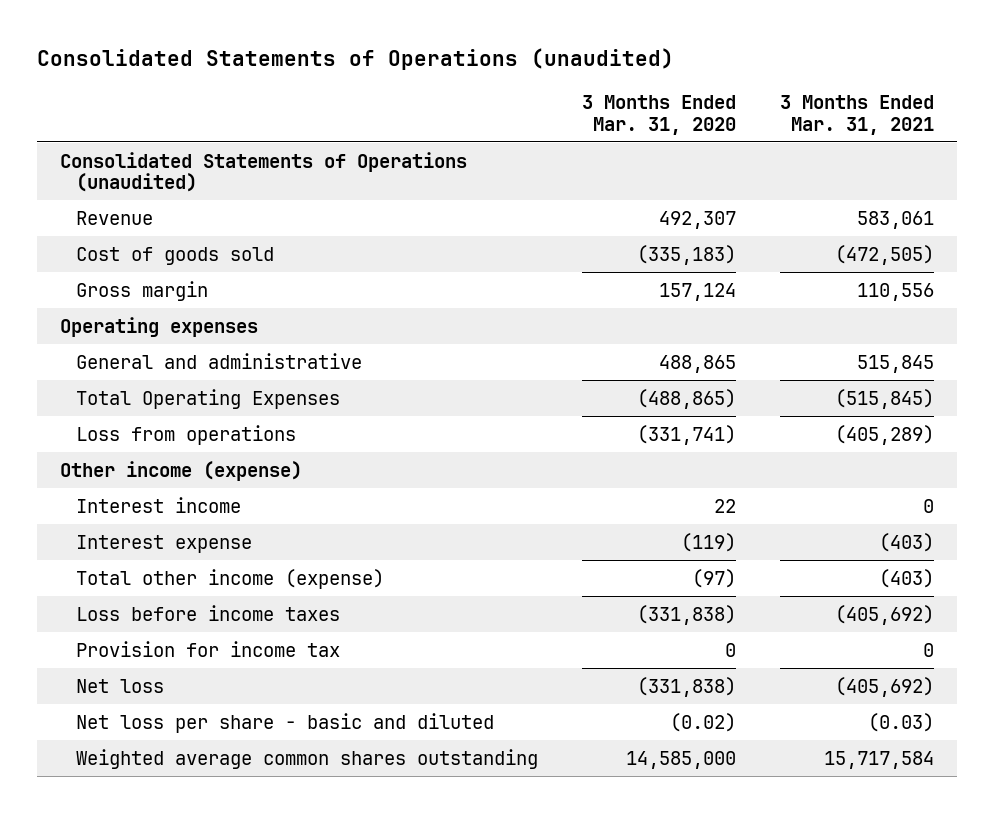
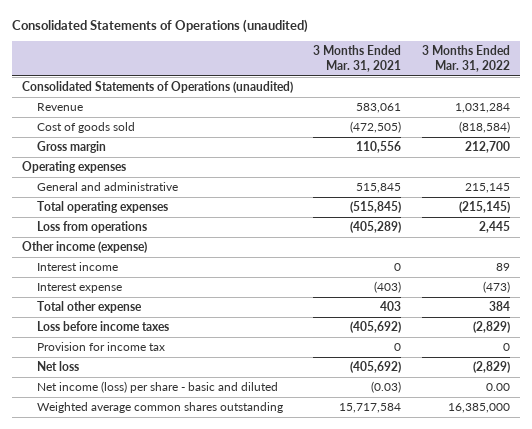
- | 3 Months Ended Mar. 31, 2020 | 3 Months Ended Mar. 31, 2021
+ | 3 Months Ended Mar. 31, 2021 | 3 Months Ended Mar. 31, 2022
- Total Operating Expenses | (488,865) | (515,845)
+ Total operating expenses | (515,845) | (215,145)
- Total other income (expense) | (97) | (403)
+ Total other expense | 403 | 384
- Net loss per share - basic and diluted | (0.02) | (0.03)
+ Net income (loss) per share - basic and diluted | (0.03) | 0.00

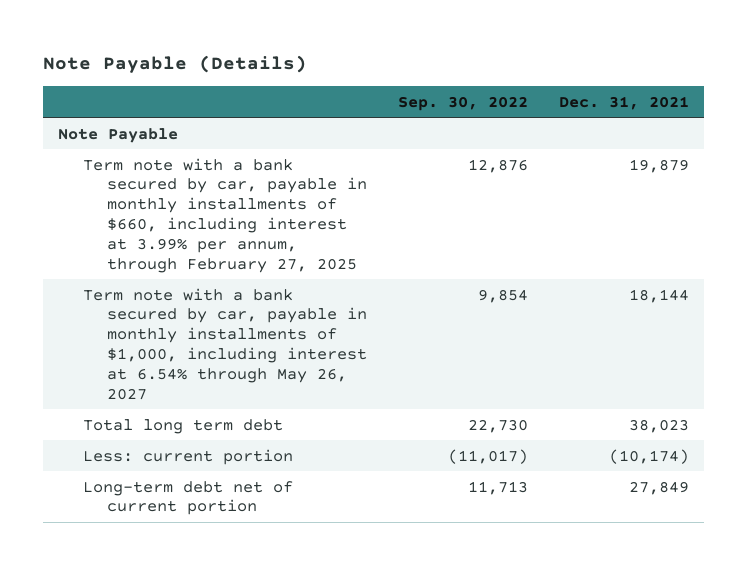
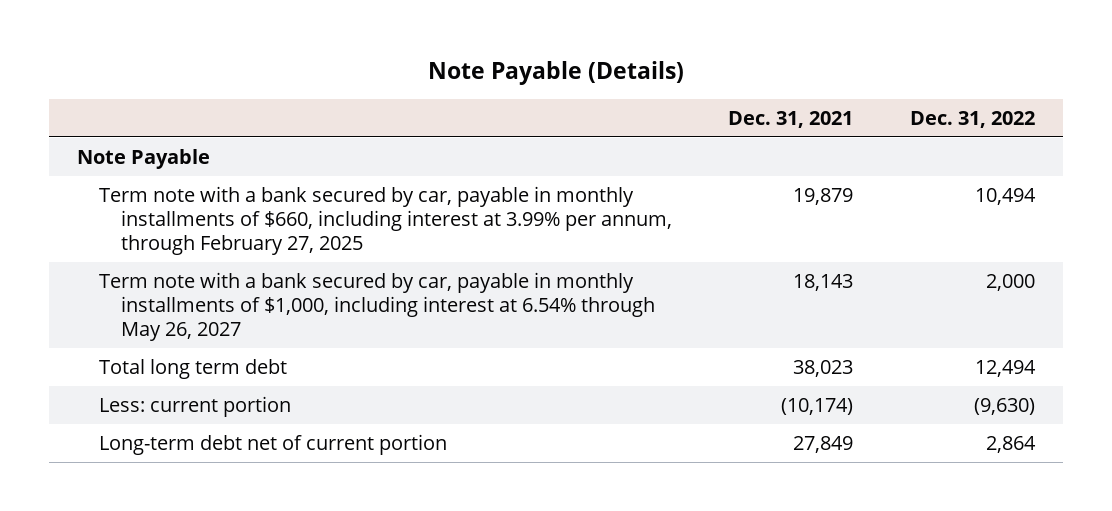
- | Sep. 30, 2022 | Dec. 31, 2021
+ | Dec. 31, 2021 | Dec. 31, 2022
- Term note with a bank secured by car, payable in monthly installments of $1,000, including interest at 6.54% through May 26, 2027 | 9,854 | 18,144
+ Term note with a bank secured by car, payable in monthly installments of $1,000, including interest at 6.54% through May 26, 2027 | 18,143 | 2,000

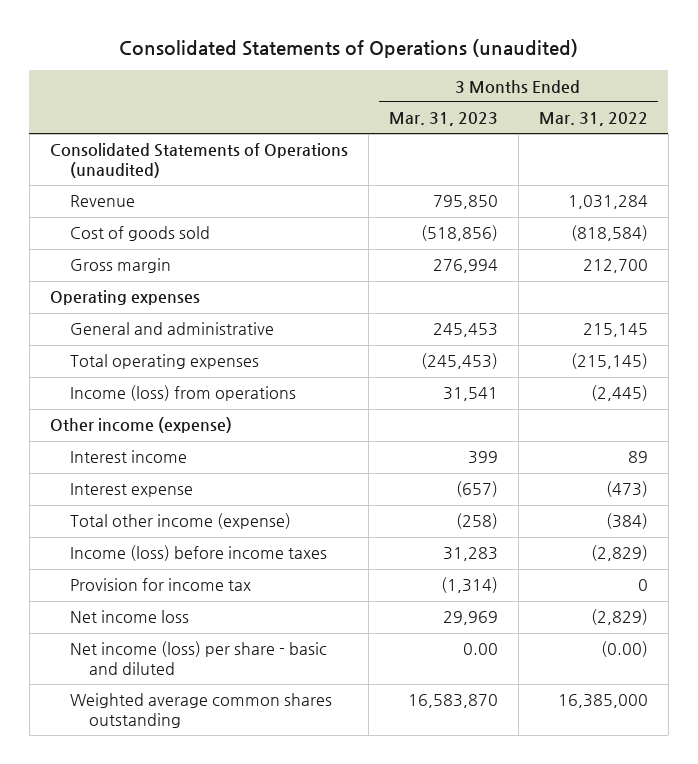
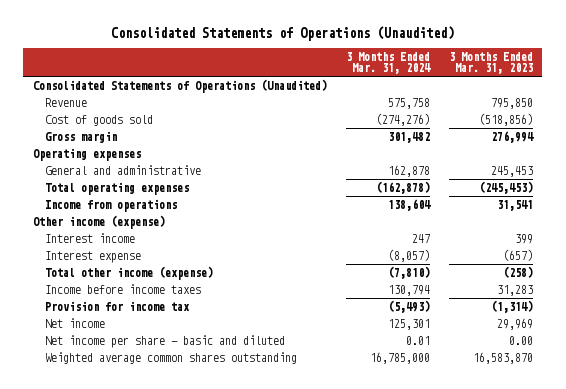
- Consolidated Statements of Operations (unaudited)
+ Consolidated Statements of Operations (Unaudited)
- | 3 Months Ended Mar. 31, 2023 | 3 Months Ended Mar. 31, 2022
+ | 3 Months Ended Mar. 31, 2024 | 3 Months Ended Mar. 31, 2023
- Consolidated Statements of Operations (unaudited)
+ Consolidated Statements of Operations (Unaudited)
- Income (loss) from operations | 31,541 | (2,445)
+ Income from operations | 138,604 | 31,541
- Income (loss) before income taxes | 31,283 | (2,829)
+ Income before income taxes | 130,794 | 31,283
- Net income loss | 29,969 | (2,829)
- Net income (loss) per share - basic and diluted | 0.00 | (0.00)
+ Net income | 125,301 | 29,969
+ Net income per share - basic and diluted | 0.01 | 0.00

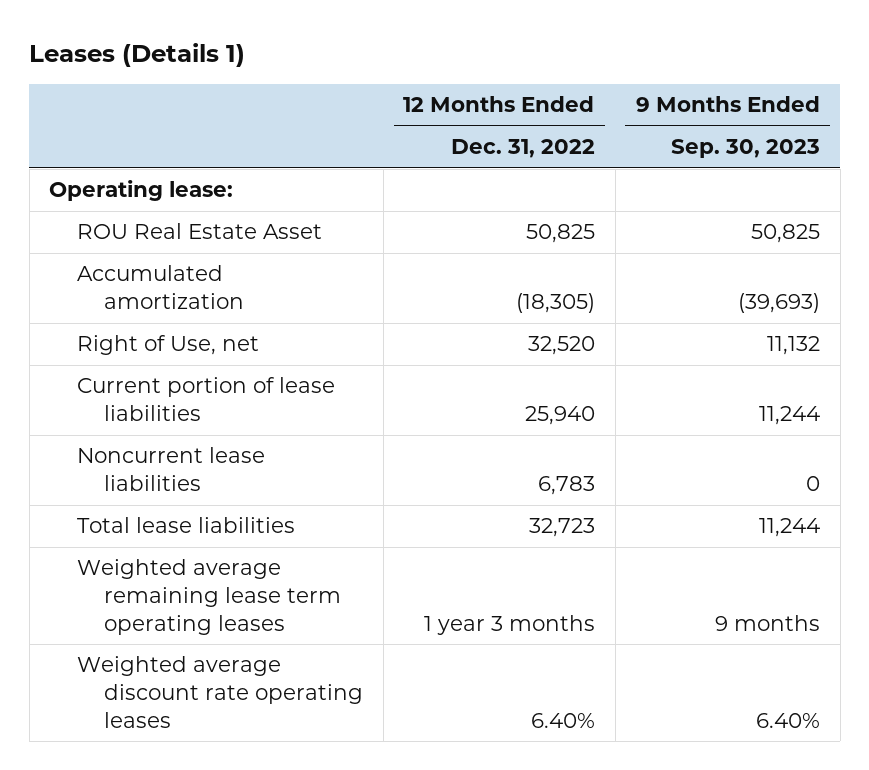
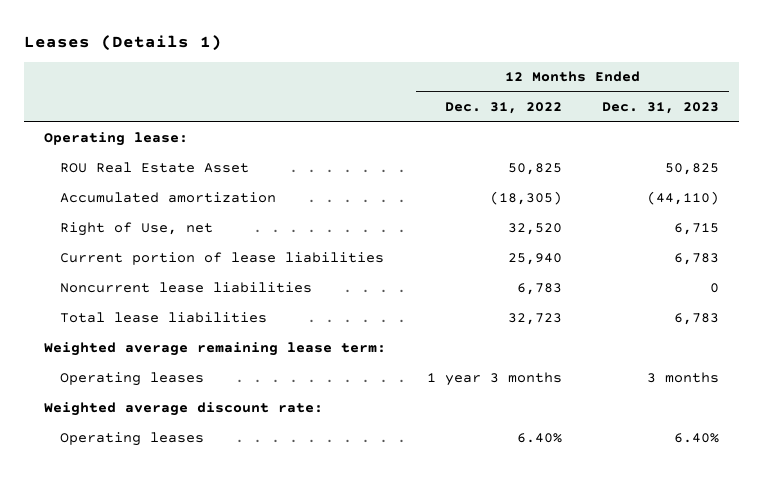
- | 12 Months Ended Dec. 31, 2022 | 9 Months Ended Sep. 30, 2023
+ | 12 Months Ended Dec. 31, 2022 | 12 Months Ended Dec. 31, 2023
- Weighted average remaining lease term operating leases | 1 year 3 months | 9 months
- Weighted average discount rate operating leases | 6.40% | 6.40%
+ Weighted average remaining lease term:
+ Operating leases | 1 year 3 months | 3 months
+ Weighted average discount rate:
+ Operating leases | 6.40% | 6.40%

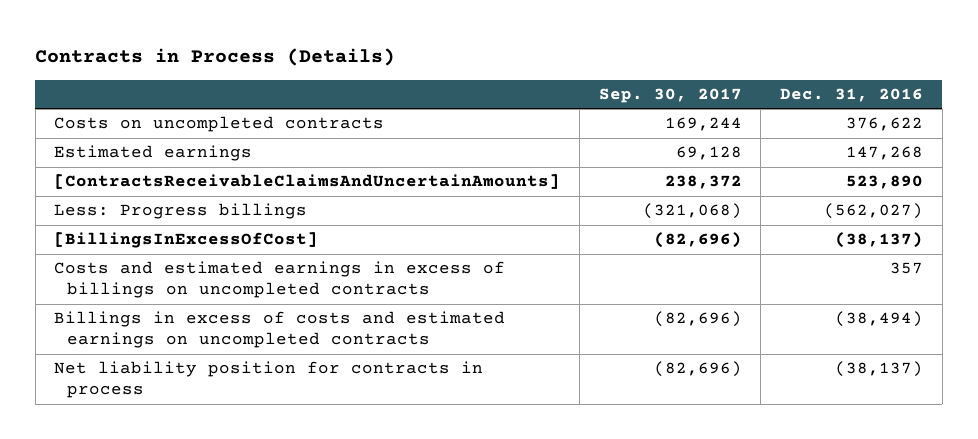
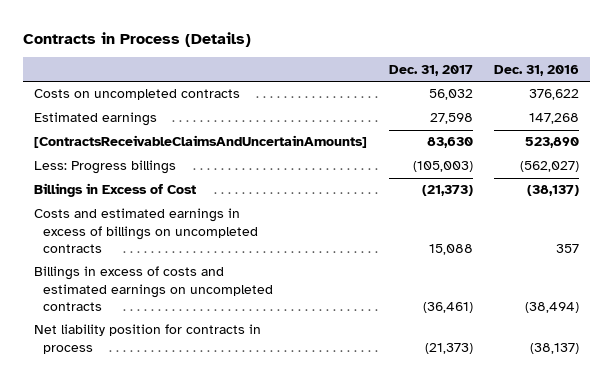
- | Sep. 30, 2017 | Dec. 31, 2016
+ | Dec. 31, 2017 | Dec. 31, 2016
- [BillingsInExcessOfCost] | (82,696) | (38,137)
+ Billings in Excess of Cost | (21,373) | (38,137)

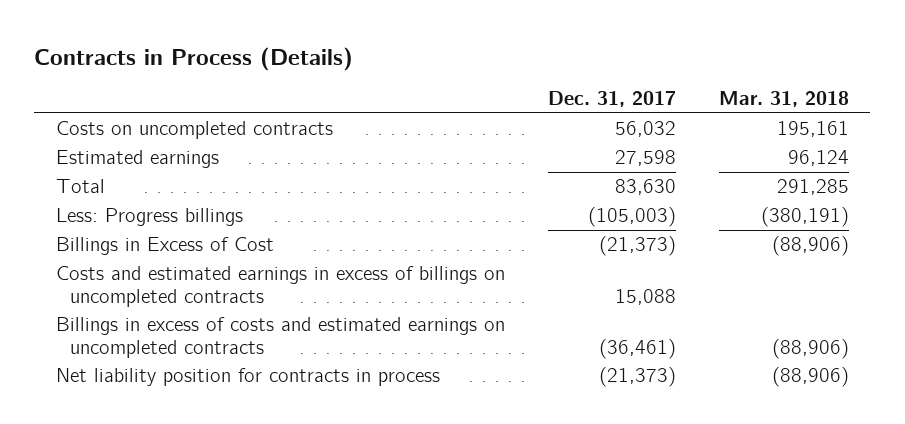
- | Dec. 31, 2017 | Dec. 31, 2016
+ | Dec. 31, 2017 | Mar. 31, 2018
- [ContractsReceivableClaimsAndUncertainAmounts] | 83,630 | 523,890
+ Total | 83,630 | 291,285

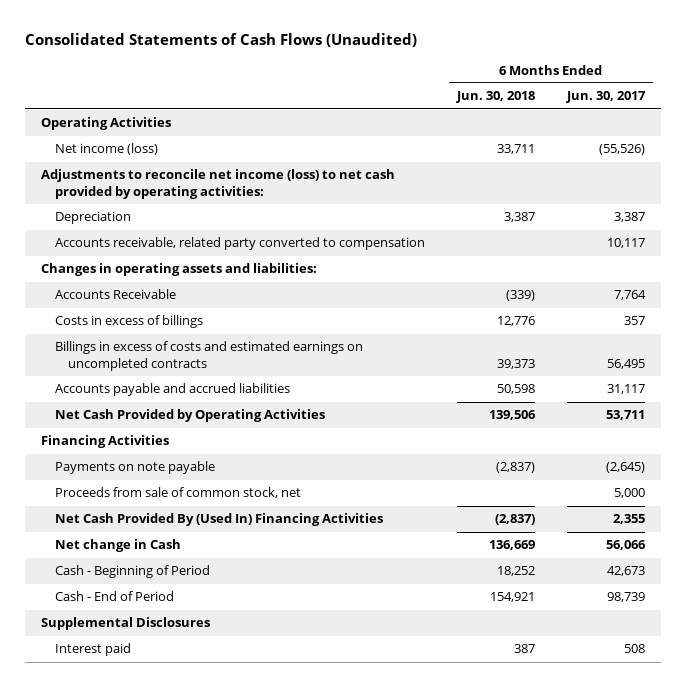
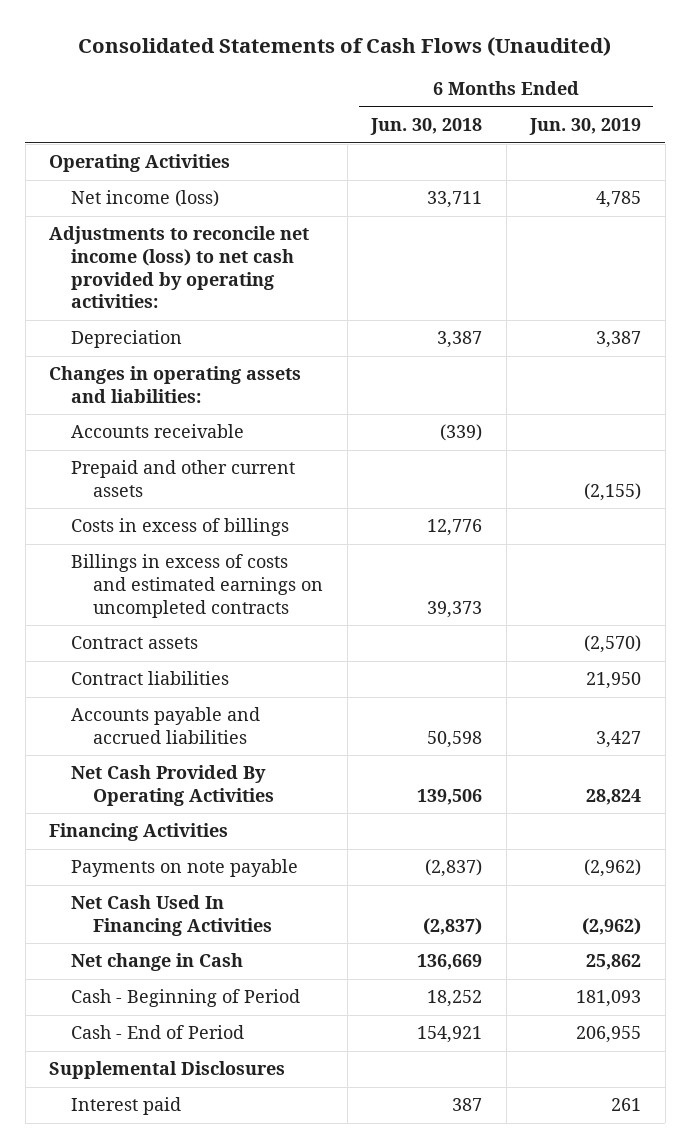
- | 6 Months Ended Jun. 30, 2018 | 6 Months Ended Jun. 30, 2017
+ | 6 Months Ended Jun. 30, 2018 | 6 Months Ended Jun. 30, 2019
- Accounts receivable, related party converted to compensation | | 10,117
- Accounts Receivable | (339) | 7,764
+ Accounts receivable | (339) |
+ Prepaid and other current assets | | (2,155)
+ Contract assets | | (2,570)
+ Contract liabilities | | 21,950
- Net Cash Provided by Operating Activities | 139,506 | 53,711
+ Net Cash Provided By Operating Activities | 139,506 | 28,824
- Proceeds from sale of common stock, net | | 5,000
- Net Cash Provided By (Used In) Financing Activities | (2,837) | 2,355
+ Net Cash Used In Financing Activities | (2,837) | (2,962)

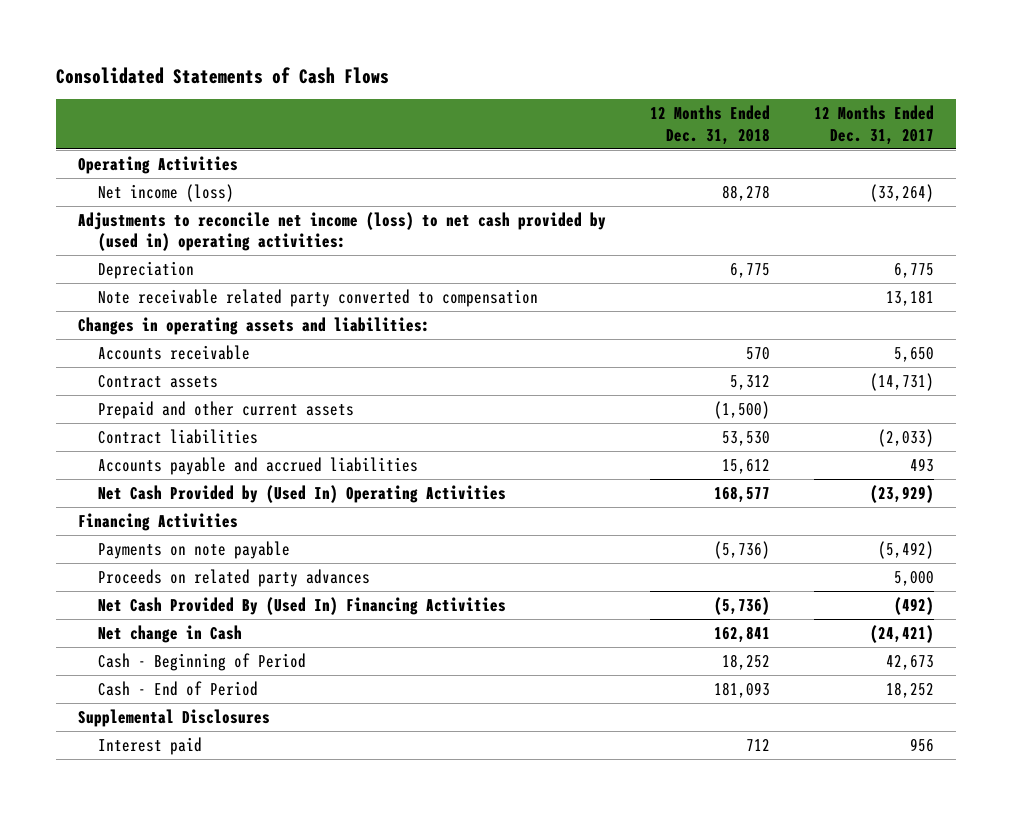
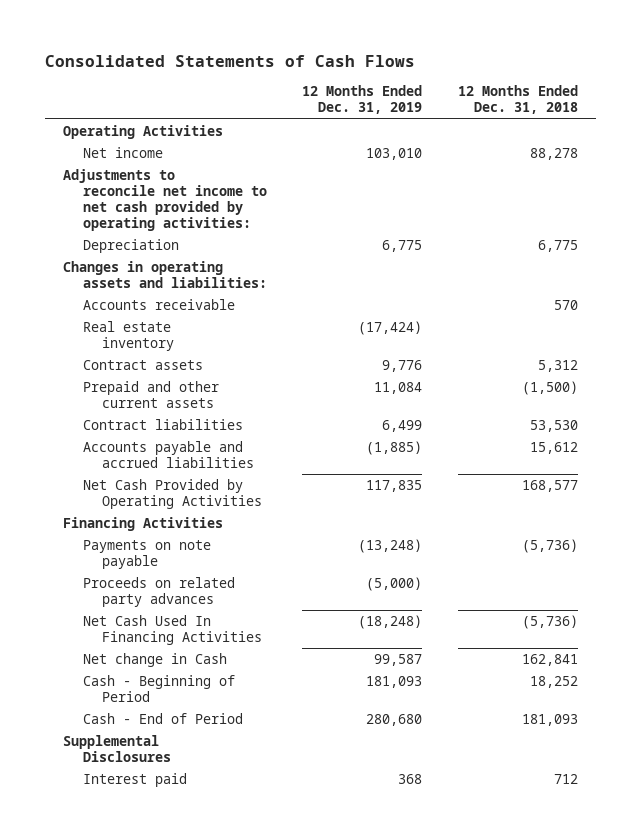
- | 12 Months Ended Dec. 31, 2018 | 12 Months Ended Dec. 31, 2017
+ | 12 Months Ended Dec. 31, 2019 | 12 Months Ended Dec. 31, 2018
- Net income (loss) | 88,278 | (33,264)
- Adjustments to reconcile net income (loss) to net cash provided by (used in) operating activities:
+ Net income | 103,010 | 88,278
+ Adjustments to reconcile net income to net cash provided by operating activities:
- Note receivable related party converted to compensation | | 13,181
+ Real estate inventory | (17,424) |
- Net Cash Provided by (Used In) Operating Activities | 168,577 | (23,929)
+ Net Cash Provided by Operating Activities | 117,835 | 168,577
- Net Cash Provided By (Used In) Financing Activities | (5,736) | (492)
+ Net Cash Used In Financing Activities | (18,248) | (5,736)

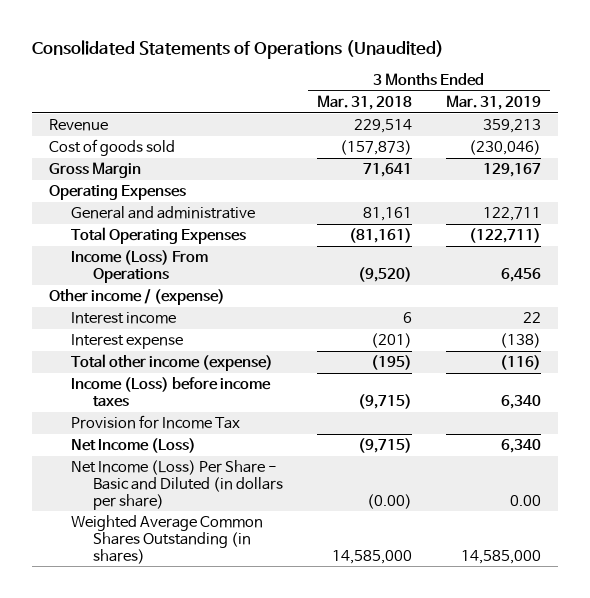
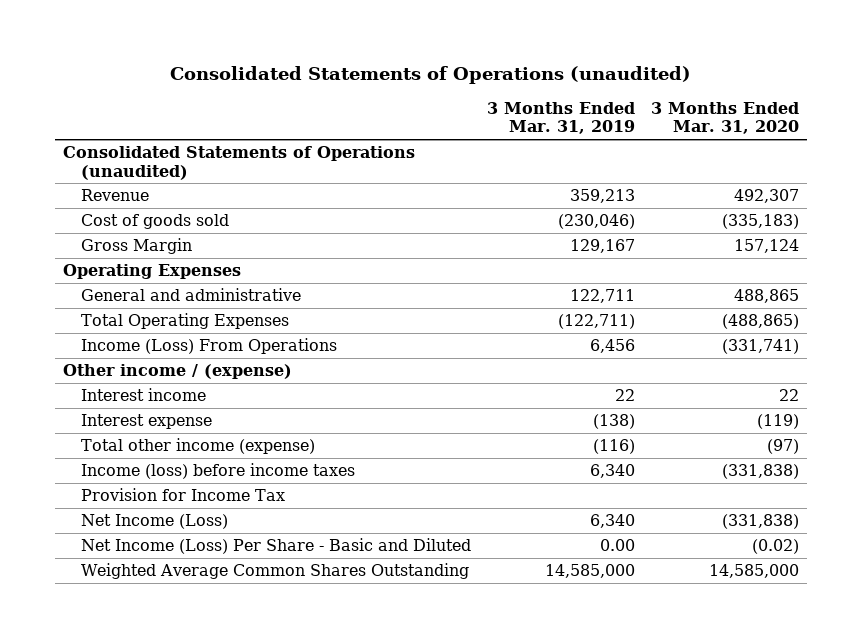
- Consolidated Statements of Operations (Unaudited)
+ Consolidated Statements of Operations (unaudited)
- | 3 Months Ended Mar. 31, 2018 | 3 Months Ended Mar. 31, 2019
+ | 3 Months Ended Mar. 31, 2019 | 3 Months Ended Mar. 31, 2020
+ Consolidated Statements of Operations (unaudited)
- Income (Loss) before income taxes | (9,715) | 6,340
+ Income (loss) before income taxes | 6,340 | (331,838)
- Net Income (Loss) Per Share - Basic and Diluted (in dollars per share) | (0.00) | 0.00
- Weighted Average Common Shares Outstanding (in shares) | 14,585,000 | 14,585,000
+ Net Income (Loss) Per Share - Basic and Diluted | 0.00 | (0.02)
+ Weighted Average Common Shares Outstanding | 14,585,000 | 14,585,000

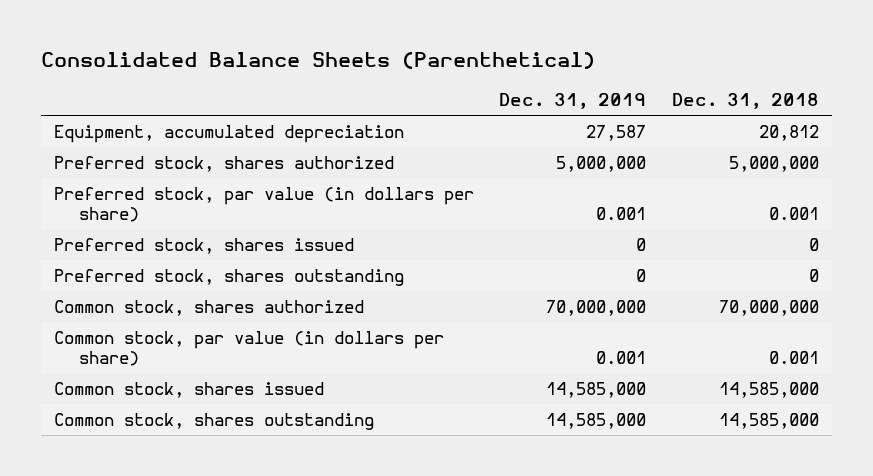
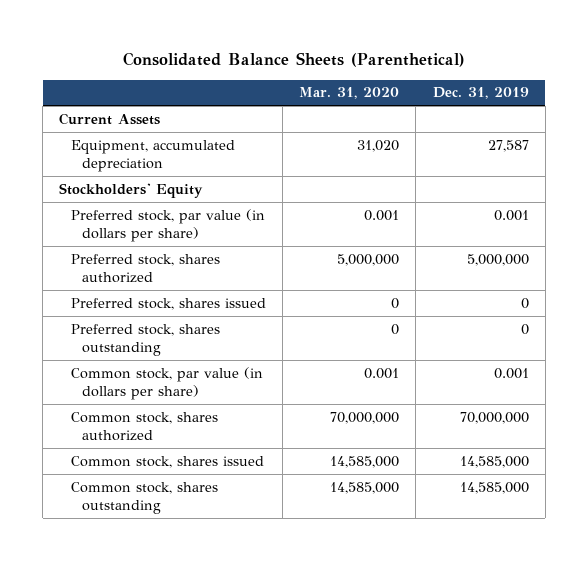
- | Dec. 31, 2019 | Dec. 31, 2018
+ | Mar. 31, 2020 | Dec. 31, 2019
+ Current Assets
+ Stockholders' Equity
moved down: Preferred stock, shares authorized | 5,000,000 | 5,000,000
moved down: Common stock, shares authorized | 70,000,000 | 70,000,000

